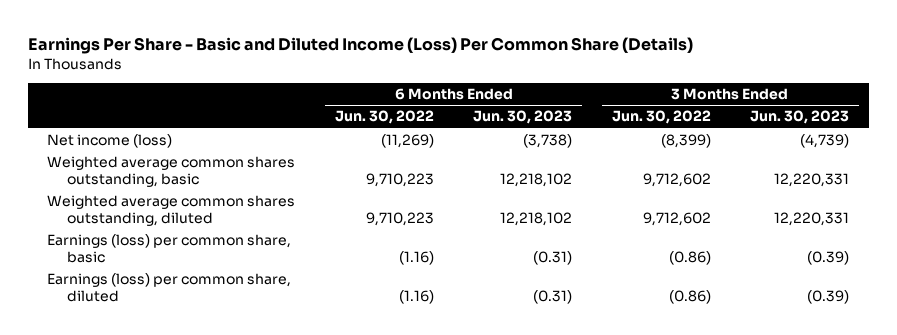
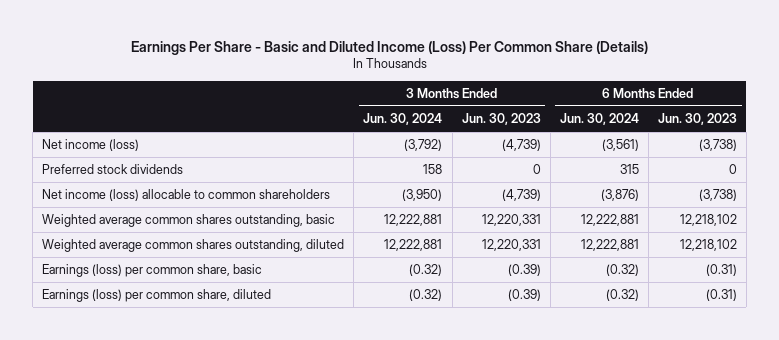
- | 6 Months Ended Jun. 30, 2022 | 6 Months Ended Jun. 30, 2023 | 3 Months Ended Jun. 30, 2022 | 3 Months Ended Jun. 30, 2023
+ | 3 Months Ended Jun. 30, 2024 | 3 Months Ended Jun. 30, 2023 | 6 Months Ended Jun. 30, 2024 | 6 Months Ended Jun. 30, 2023
+ Preferred stock dividends | 158 | 0 | 315 | 0
+ Net income (loss) allocable to common shareholders | (3,950) | (4,739) | (3,876) | (3,738)

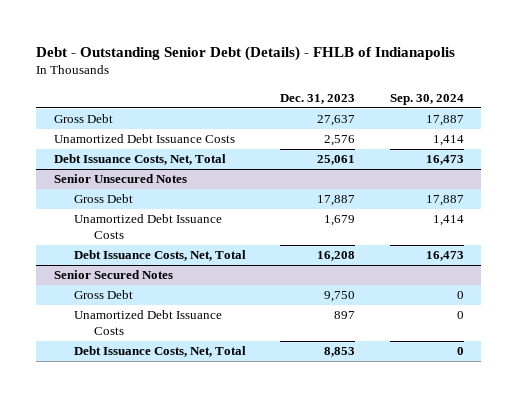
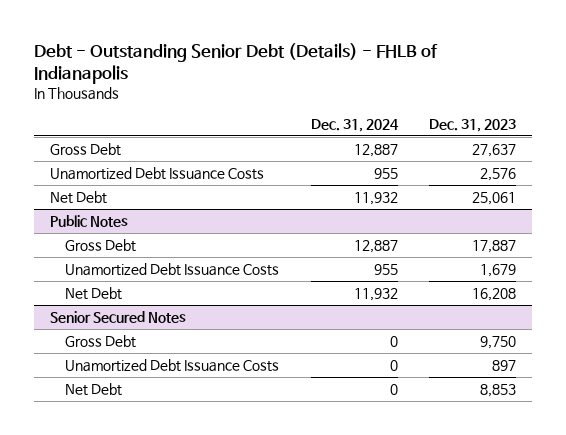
- | Dec. 31, 2023 | Sep. 30, 2024
+ | Dec. 31, 2024 | Dec. 31, 2023
- Debt Issuance Costs, Net, Total | 25,061 | 16,473
- Senior Unsecured Notes
+ Net Debt | 11,932 | 25,061
+ Public Notes
- Debt Issuance Costs, Net, Total | 16,208 | 16,473
+ Net Debt | 11,932 | 16,208
@ Senior Secured Notes
- Debt Issuance Costs, Net, Total | 8,853 | 0
+ Net Debt | 0 | 8,853

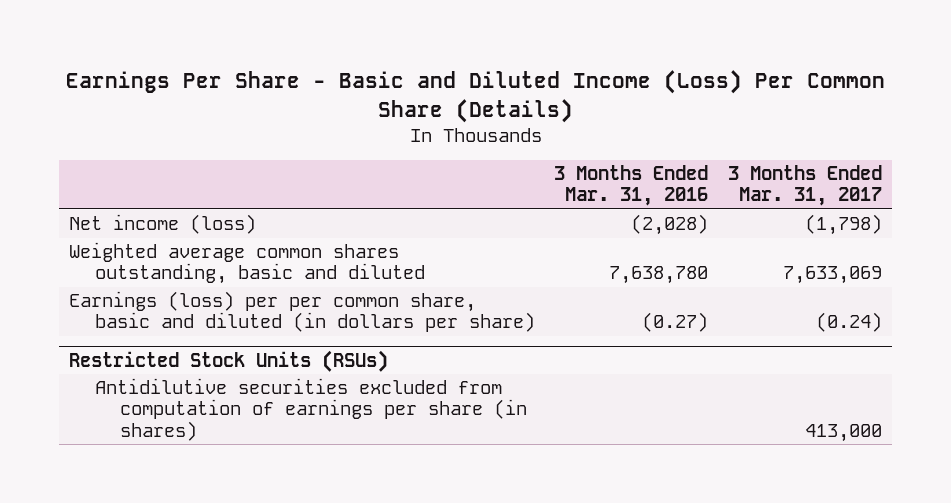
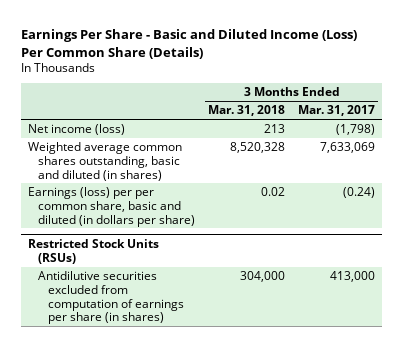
- | 3 Months Ended Mar. 31, 2016 | 3 Months Ended Mar. 31, 2017
+ | 3 Months Ended Mar. 31, 2018 | 3 Months Ended Mar. 31, 2017
- Weighted average common shares outstanding, basic and diluted | 7,638,780 | 7,633,069
+ Weighted average common shares outstanding, basic and diluted (in shares) | 8,520,328 | 7,633,069

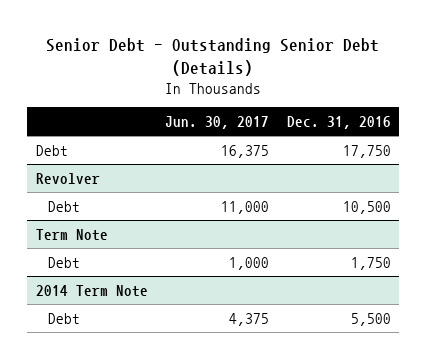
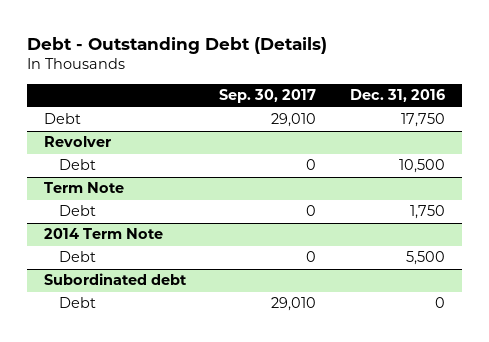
- Senior Debt - Outstanding Senior Debt (Details)
+ Debt - Outstanding Debt (Details)
- | Jun. 30, 2017 | Dec. 31, 2016
+ | Sep. 30, 2017 | Dec. 31, 2016
+ Subordinated debt
+ Debt | 29,010 | 0

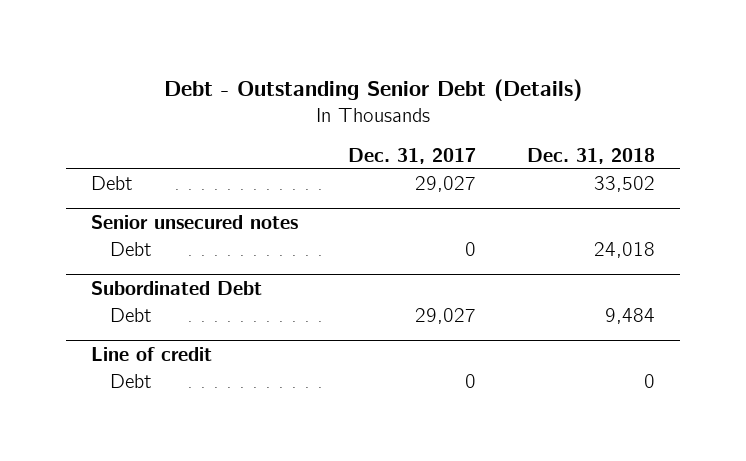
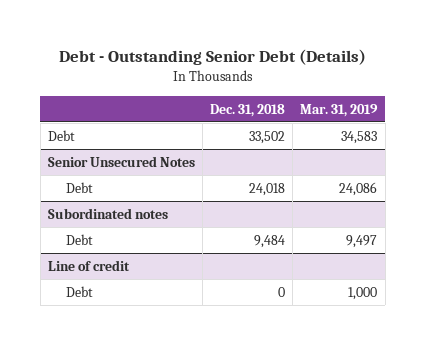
- | Dec. 31, 2017 | Dec. 31, 2018
+ | Dec. 31, 2018 | Mar. 31, 2019
- Senior unsecured notes
+ Senior Unsecured Notes
- Subordinated Debt
+ Subordinated notes

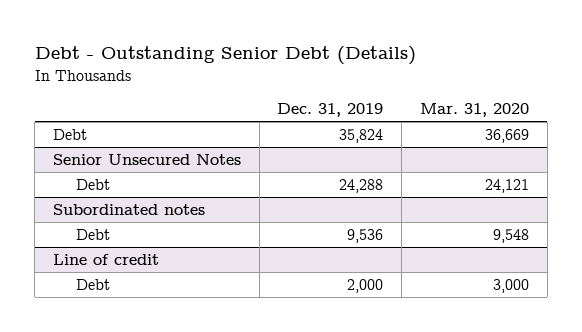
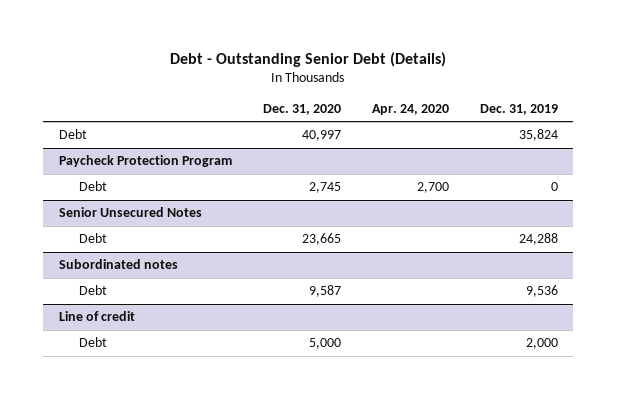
- | Dec. 31, 2019 | Mar. 31, 2020
+ | Dec. 31, 2020 | Apr. 24, 2020 | Dec. 31, 2019
+ Paycheck Protection Program
+ Debt | 2,745 | 2,700 | 0

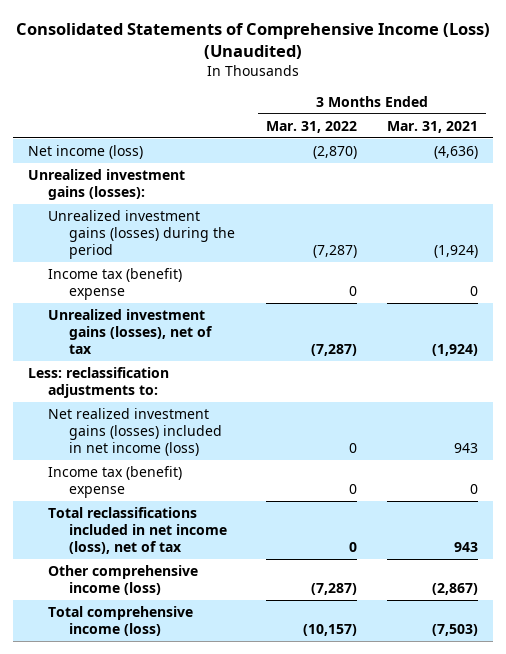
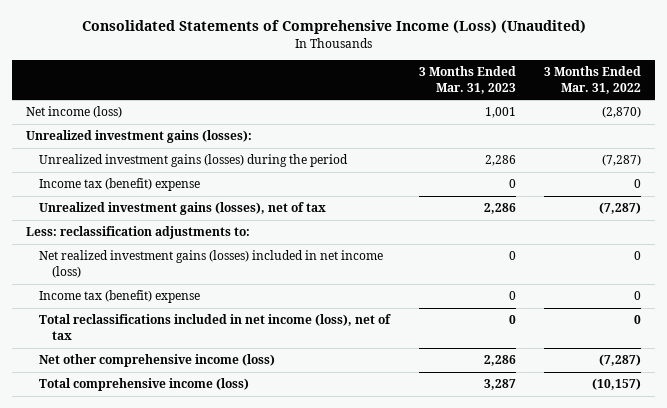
- | 3 Months Ended Mar. 31, 2022 | 3 Months Ended Mar. 31, 2021
+ | 3 Months Ended Mar. 31, 2023 | 3 Months Ended Mar. 31, 2022
- Other comprehensive income (loss) | (7,287) | (2,867)
+ Net other comprehensive income (loss) | 2,286 | (7,287)

